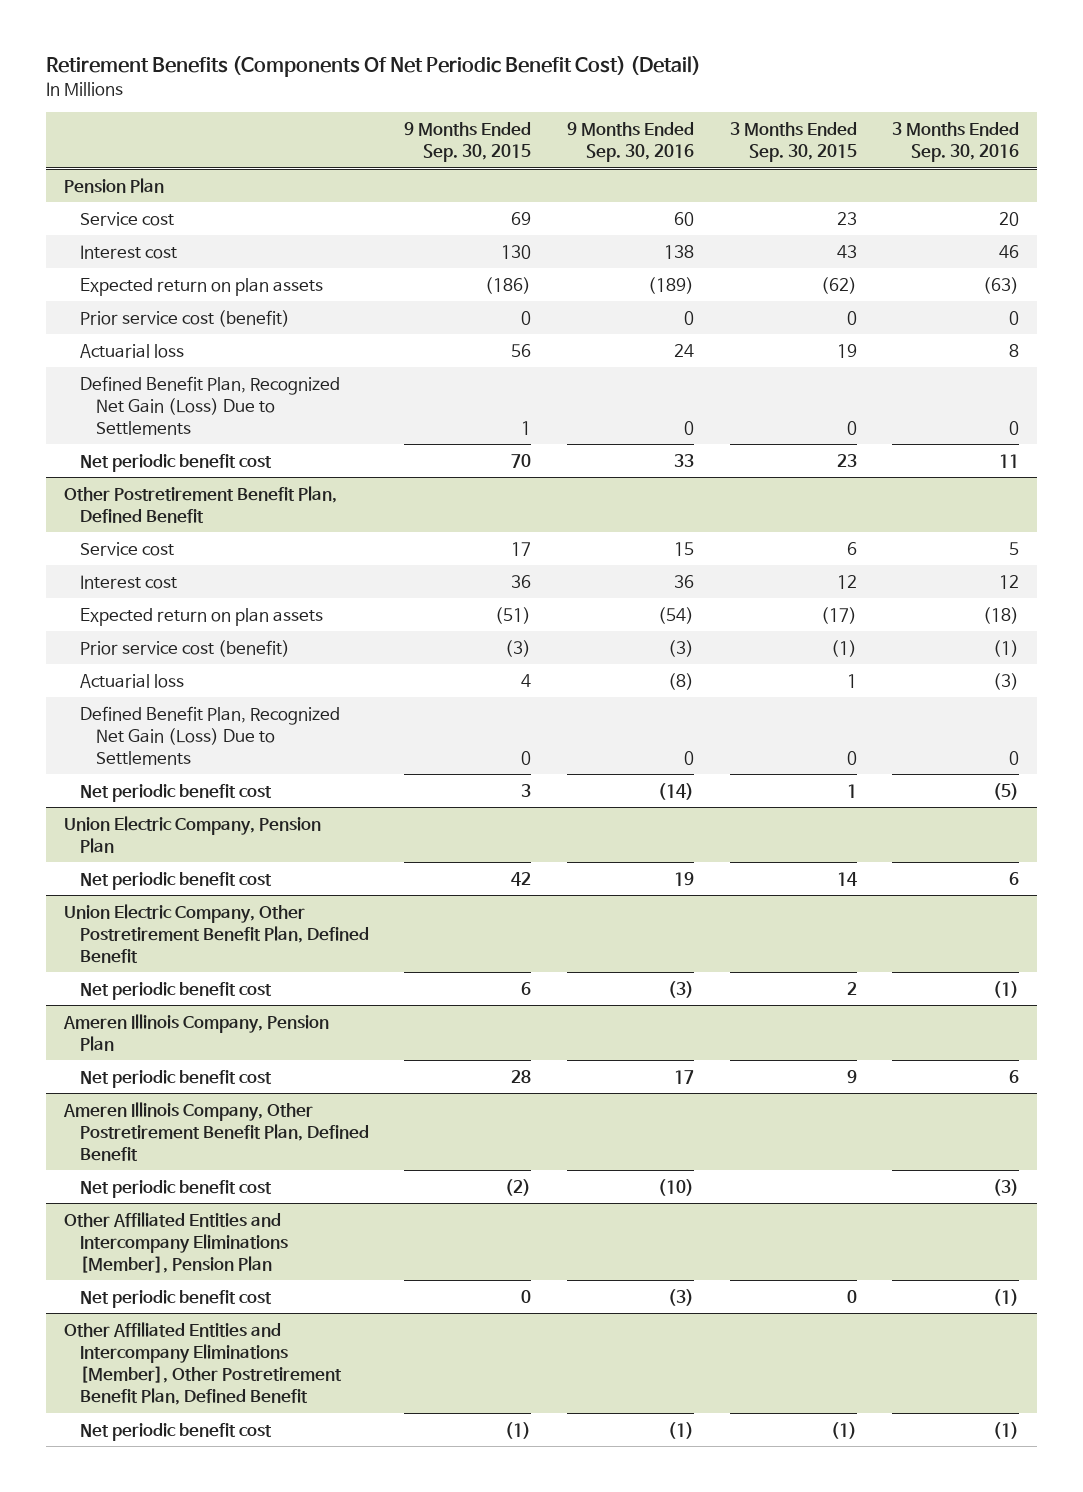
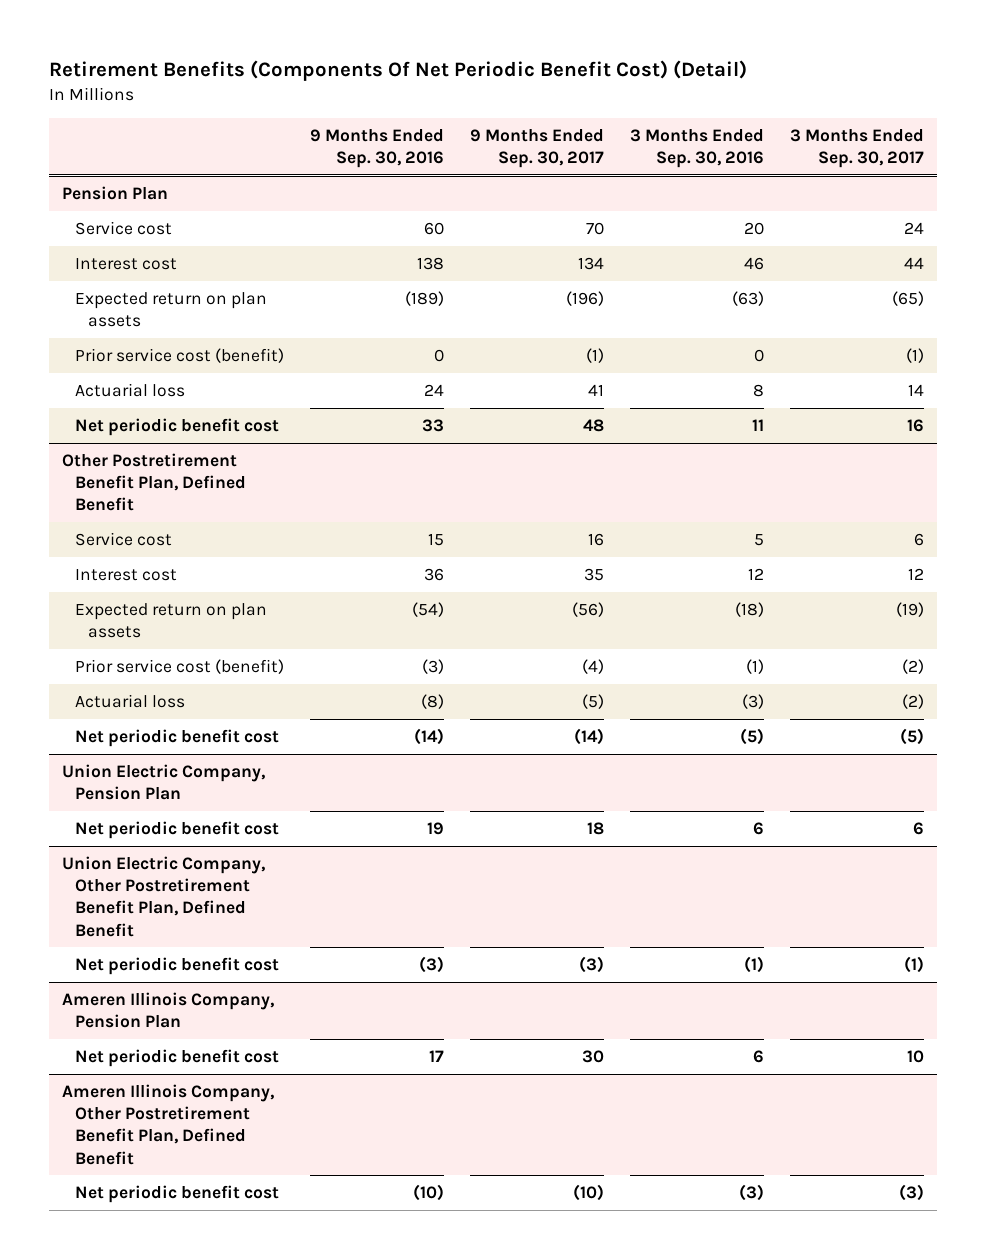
- | 9 Months Ended Sep. 30, 2015 | 9 Months Ended Sep. 30, 2016 | 3 Months Ended Sep. 30, 2015 | 3 Months Ended Sep. 30, 2016
+ | 9 Months Ended Sep. 30, 2016 | 9 Months Ended Sep. 30, 2017 | 3 Months Ended Sep. 30, 2016 | 3 Months Ended Sep. 30, 2017
@ Pension Plan
- Defined Benefit Plan, Recognized Net Gain (Loss) Due to Settlements | 1 | 0 | 0 | 0
@ Other Postretirement Benefit Plan, Defined Benefit
- Defined Benefit Plan, Recognized Net Gain (Loss) Due to Settlements | 0 | 0 | 0 | 0
- Other Affiliated Entities and Intercompany Eliminations [Member], Pension Plan
- Net periodic benefit cost | 0 | (3) | 0 | (1)
- Other Affiliated Entities and Intercompany Eliminations [Member], Other Postretirement Benefit Plan, Defined Benefit
- Net periodic benefit cost | (1) | (1) | (1) | (1)

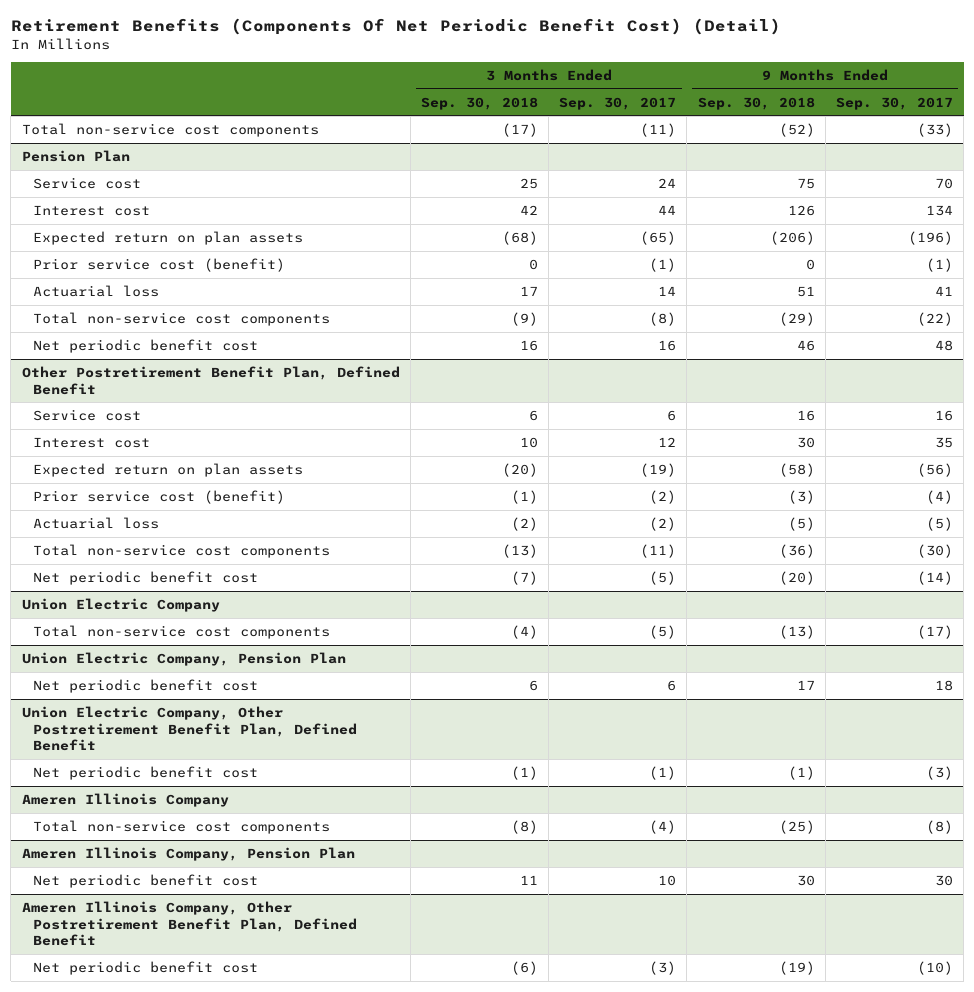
- | 9 Months Ended Sep. 30, 2016 | 9 Months Ended Sep. 30, 2017 | 3 Months Ended Sep. 30, 2016 | 3 Months Ended Sep. 30, 2017
+ | 3 Months Ended Sep. 30, 2018 | 3 Months Ended Sep. 30, 2017 | 9 Months Ended Sep. 30, 2018 | 9 Months Ended Sep. 30, 2017
+ Total non-service cost components | (17) | (11) | (52) | (33)
@ Pension Plan
+ Total non-service cost components | (9) | (8) | (29) | (22)
@ Other Postretirement Benefit Plan, Defined Benefit
+ Total non-service cost components | (13) | (11) | (36) | (30)
+ Union Electric Company
+ Total non-service cost components | (4) | (5) | (13) | (17)
+ Ameren Illinois Company
+ Total non-service cost components | (8) | (4) | (25) | (8)

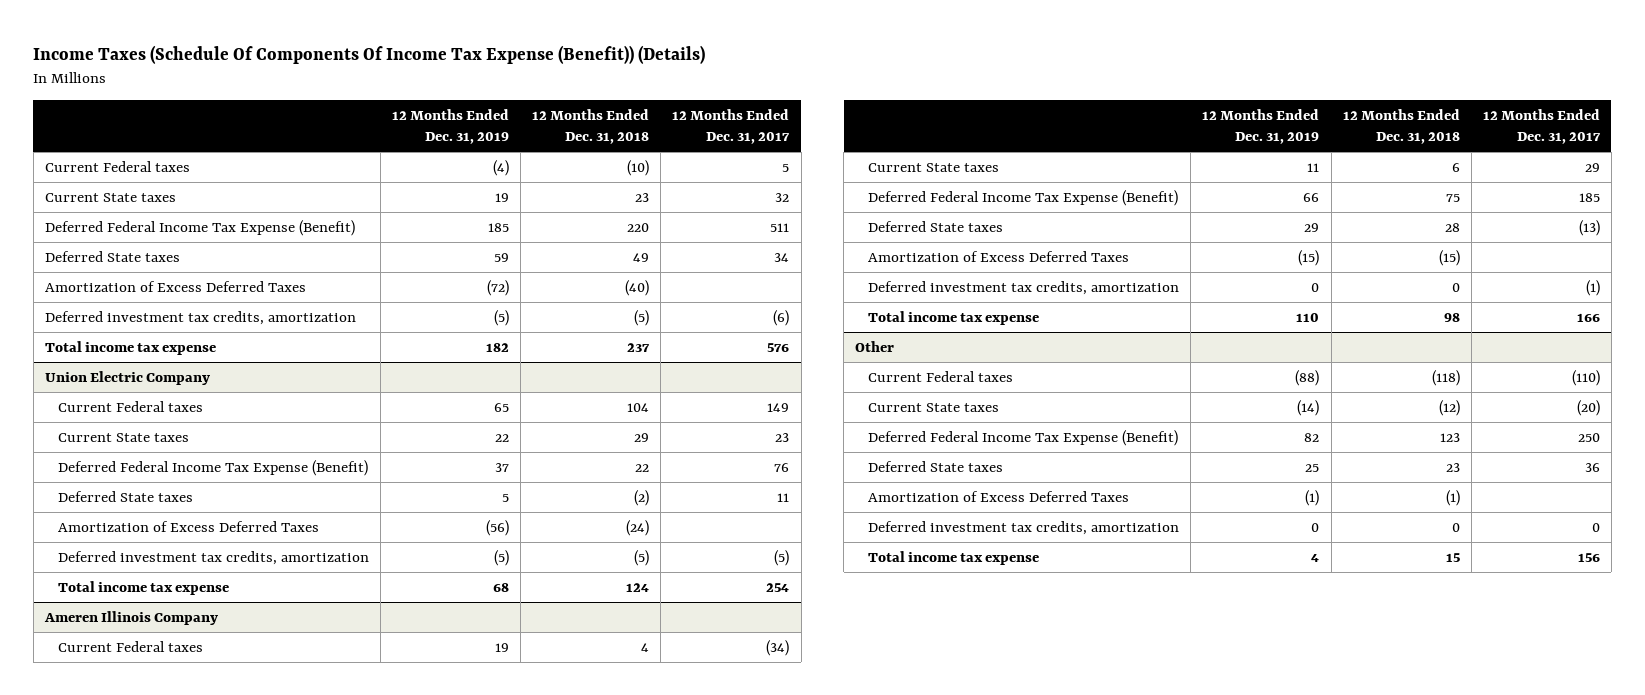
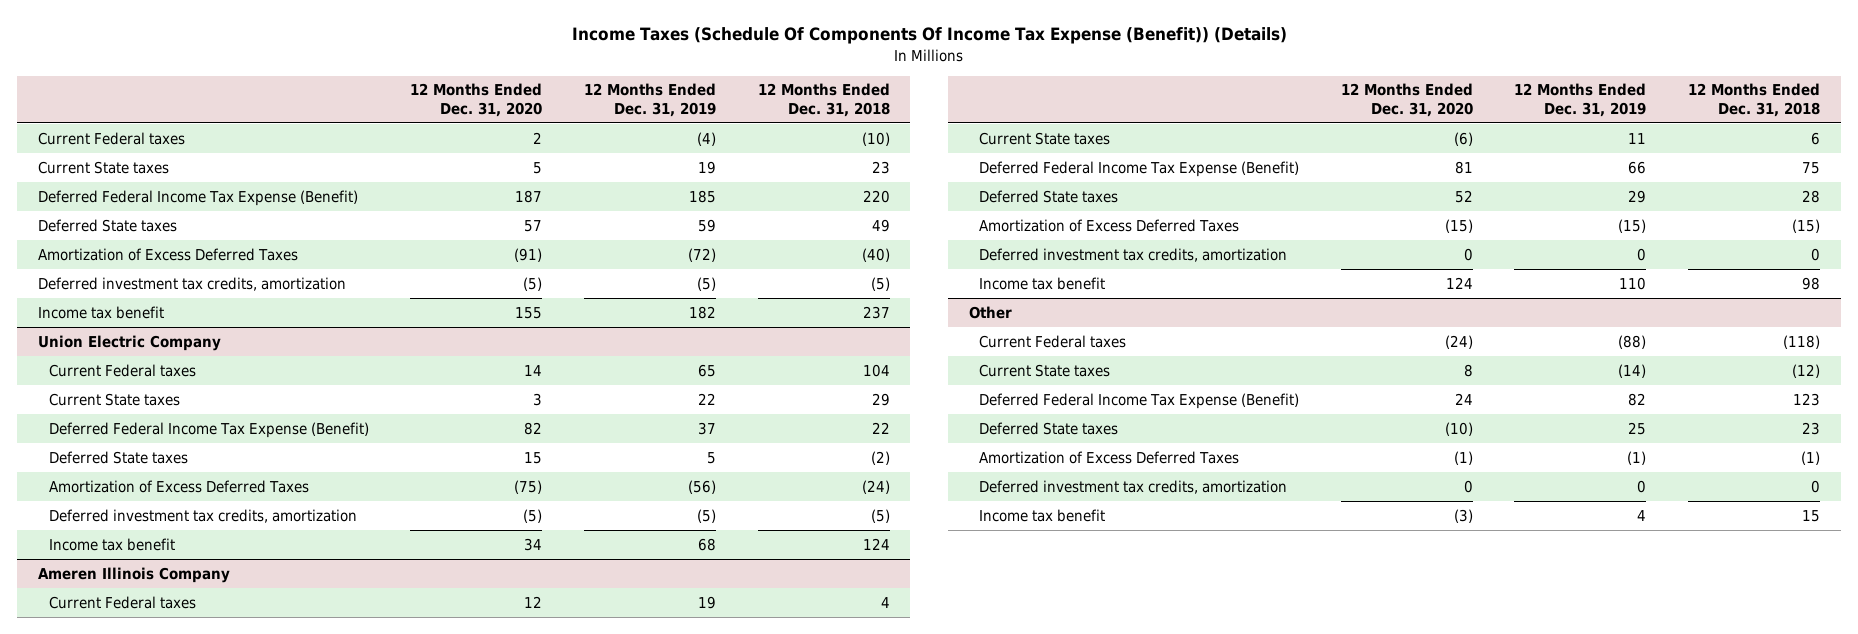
- | 12 Months Ended Dec. 31, 2019 | 12 Months Ended Dec. 31, 2018 | 12 Months Ended Dec. 31, 2017
+ | 12 Months Ended Dec. 31, 2020 | 12 Months Ended Dec. 31, 2019 | 12 Months Ended Dec. 31, 2018
- Total income tax expense | 182 | 237 | 576
+ Income tax benefit | 155 | 182 | 237
@ Union Electric Company
- Total income tax expense | 68 | 124 | 254
+ Income tax benefit | 34 | 68 | 124
@ Ameren Illinois Company
- Total income tax expense | 110 | 98 | 166
+ Income tax benefit | 124 | 110 | 98
@ Other
- Total income tax expense | 4 | 15 | 156
+ Income tax benefit | (3) | 4 | 15

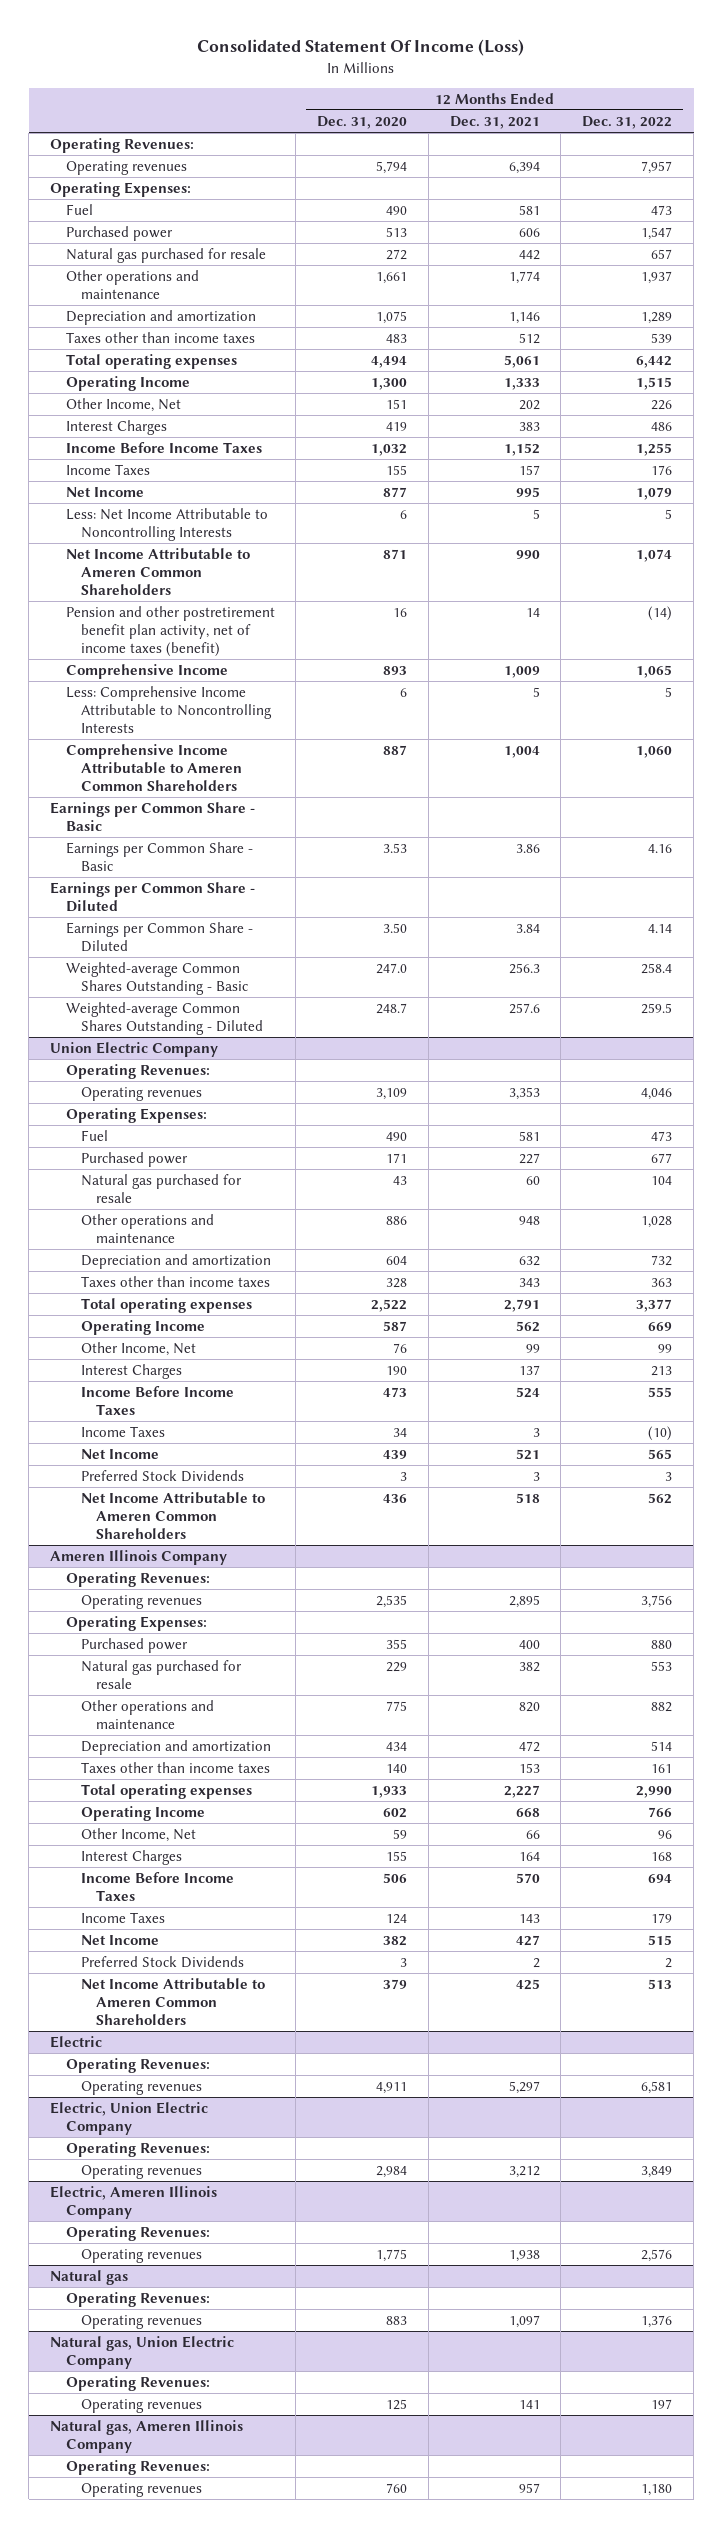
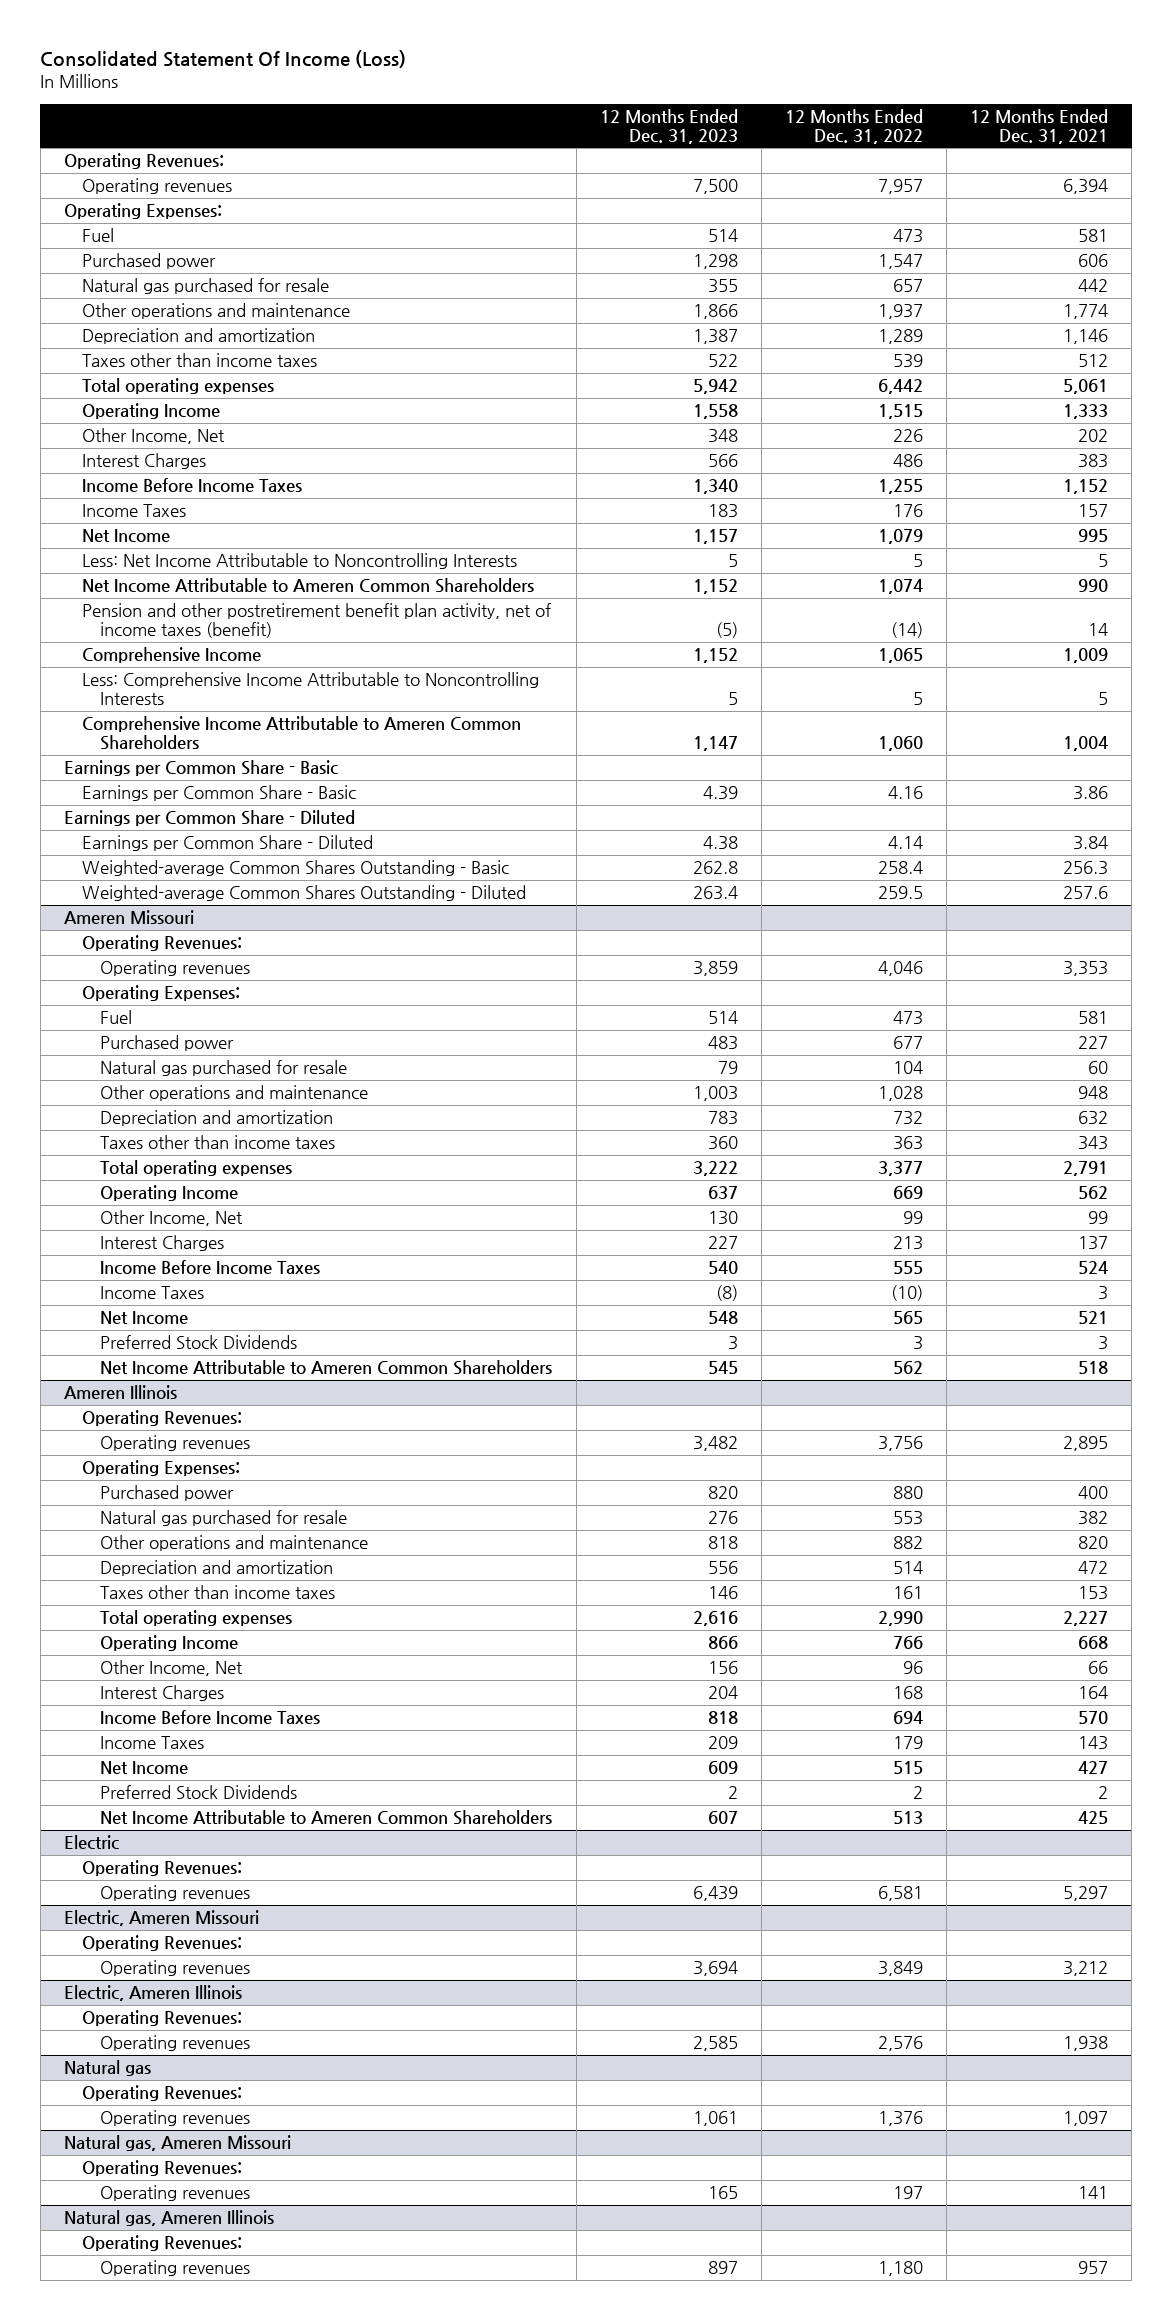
- | 12 Months Ended Dec. 31, 2020 | 12 Months Ended Dec. 31, 2021 | 12 Months Ended Dec. 31, 2022
+ | 12 Months Ended Dec. 31, 2023 | 12 Months Ended Dec. 31, 2022 | 12 Months Ended Dec. 31, 2021
- Union Electric Company
+ Ameren Missouri
- Ameren Illinois Company
+ Ameren Illinois
- Electric, Union Electric Company
+ Electric, Ameren Missouri
- Electric, Ameren Illinois Company
+ Electric, Ameren Illinois
- Natural gas, Union Electric Company
+ Natural gas, Ameren Missouri
- Natural gas, Ameren Illinois Company
+ Natural gas, Ameren Illinois

